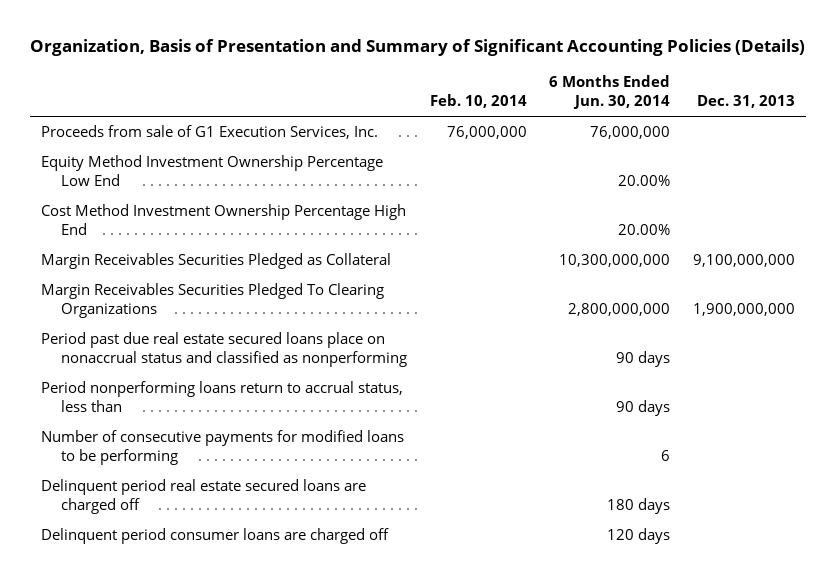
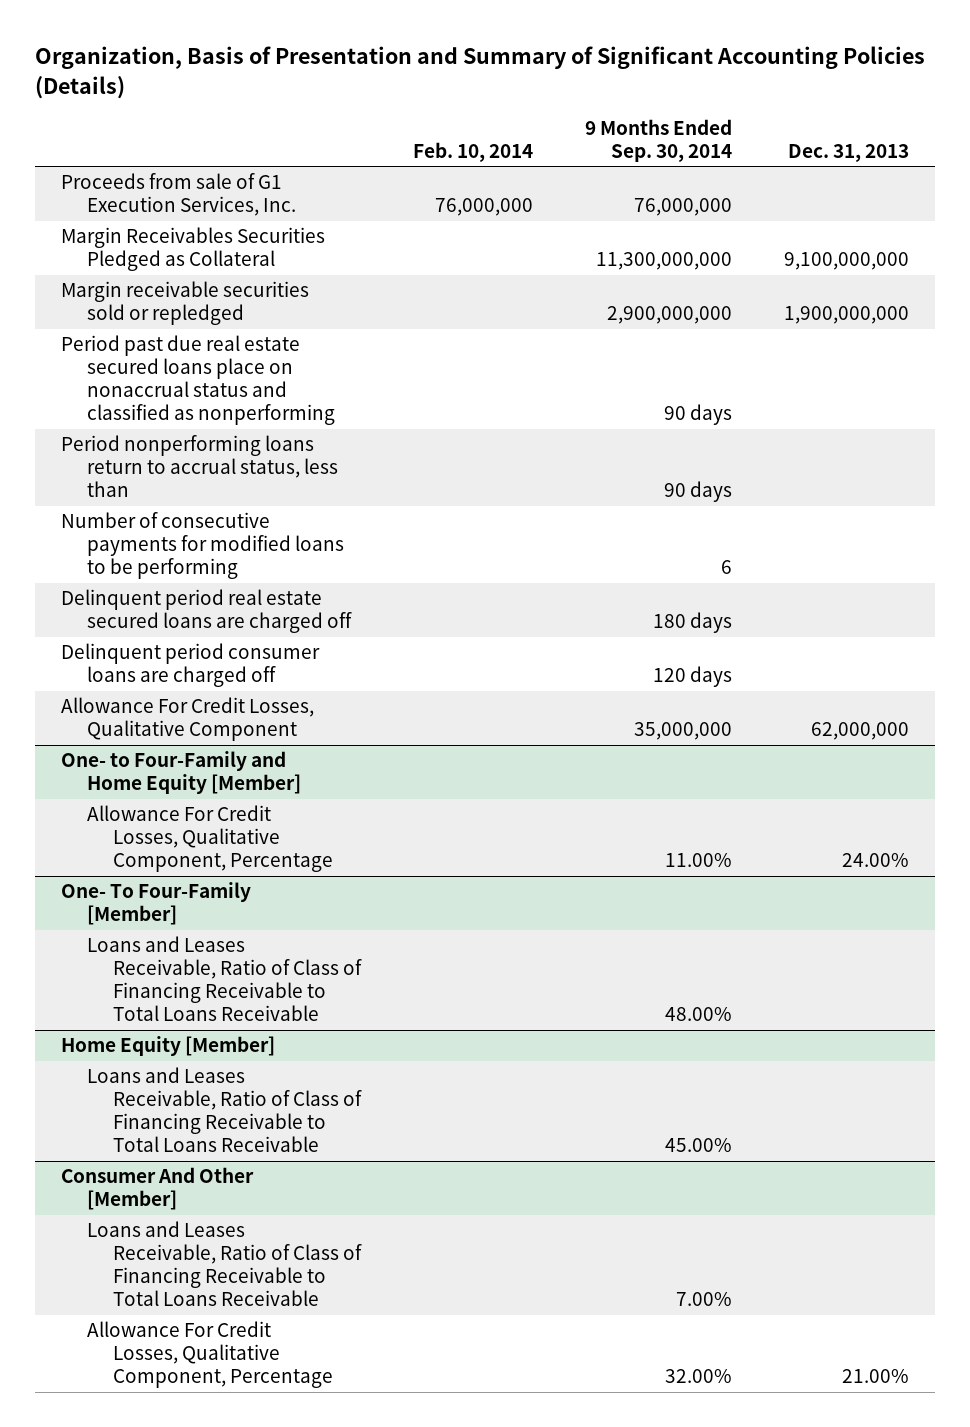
- | Feb. 10, 2014 | 6 Months Ended Jun. 30, 2014 | Dec. 31, 2013
+ | Feb. 10, 2014 | 9 Months Ended Sep. 30, 2014 | Dec. 31, 2013
- Equity Method Investment Ownership Percentage Low End | | 20.00% |
- Cost Method Investment Ownership Percentage High End | | 20.00% |
- Margin Receivables Securities Pledged To Clearing Organizations | | 2,800,000,000 | 1,900,000,000
+ Margin receivable securities sold or repledged | | 2,900,000,000 | 1,900,000,000
+ Allowance For Credit Losses, Qualitative Component | | 35,000,000 | 62,000,000
+ One- to Four-Family and Home Equity [Member]
+ Allowance For Credit Losses, Qualitative Component, Percentage | | 11.00% | 24.00%
+ One- To Four-Family [Member]
+ Loans and Leases Receivable, Ratio of Class of Financing Receivable to Total Loans Receivable | | 48.00% |
+ Home Equity [Member]
+ Loans and Leases Receivable, Ratio of Class of Financing Receivable to Total Loans Receivable | | 45.00% |
+ Consumer And Other [Member]
+ Loans and Leases Receivable, Ratio of Class of Financing Receivable to Total Loans Receivable | | 7.00% |
+ Allowance For Credit Losses, Qualitative Component, Percentage | | 32.00% | 21.00%

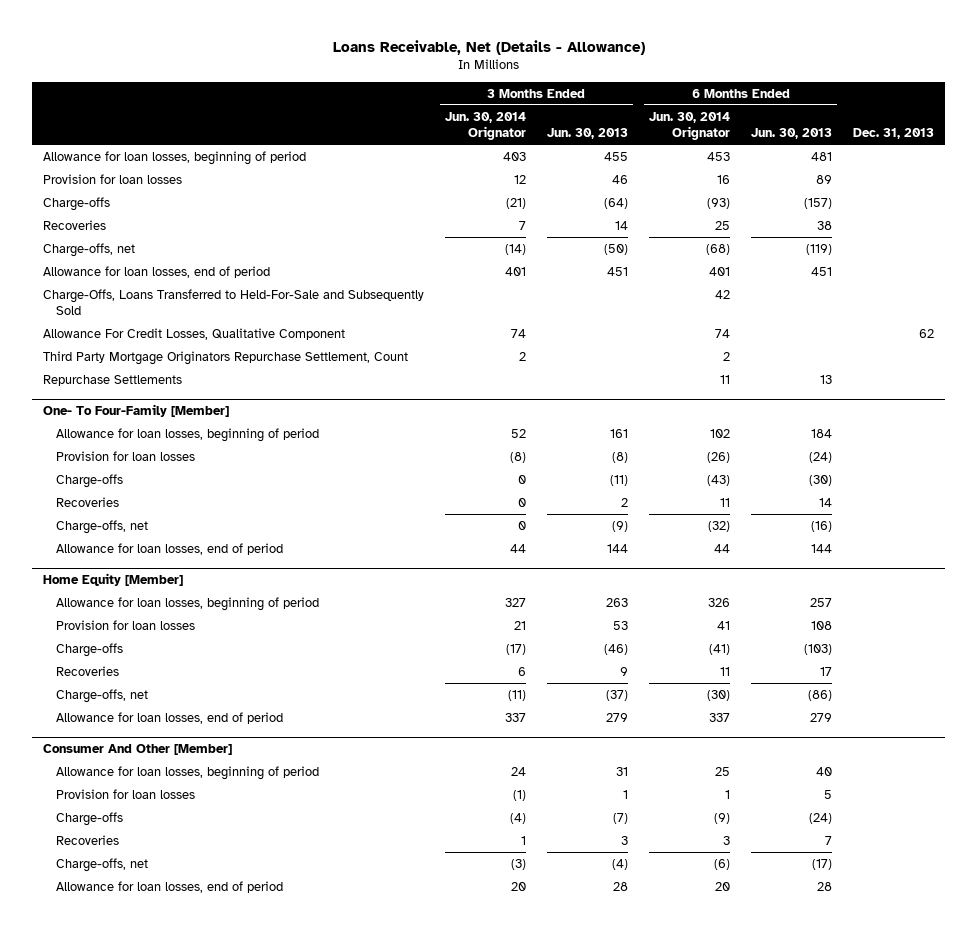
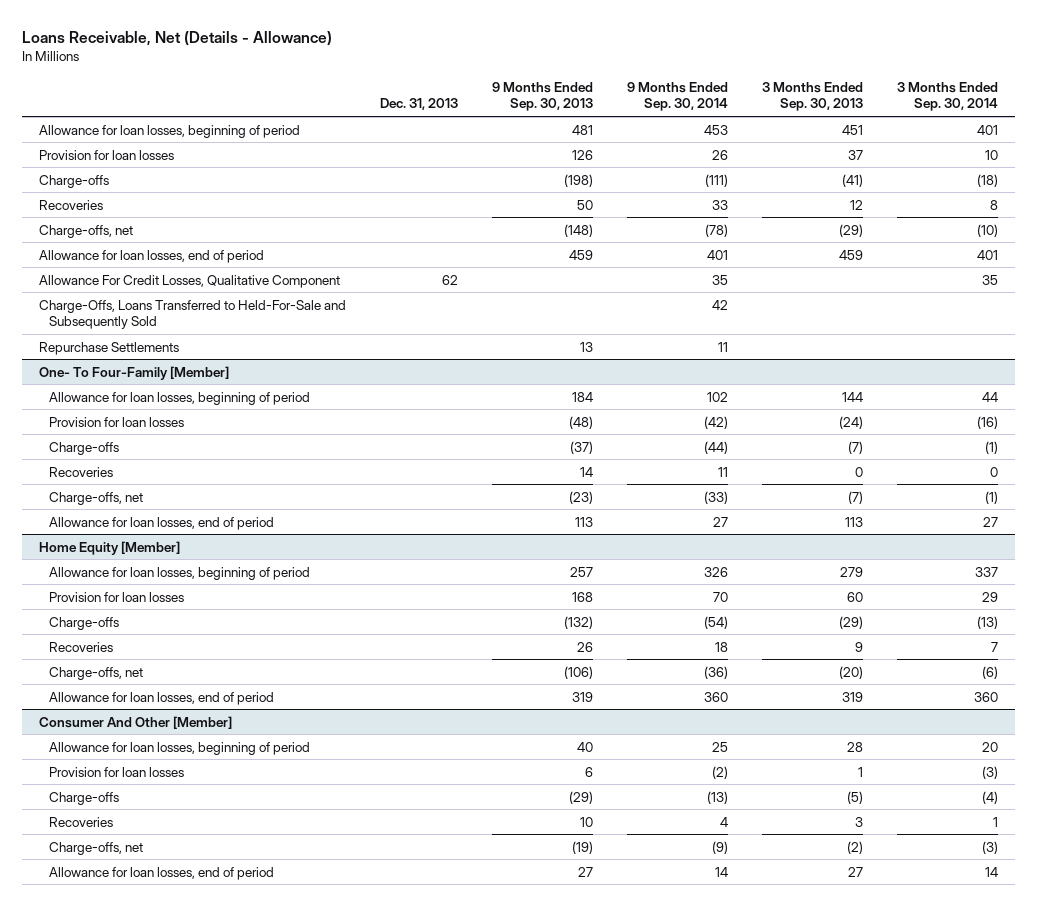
- | 3 Months Ended Jun. 30, 2014 Orignator | 3 Months Ended Jun. 30, 2013 | 6 Months Ended Jun. 30, 2014 Orignator | 6 Months Ended Jun. 30, 2013 | Dec. 31, 2013
+ | Dec. 31, 2013 | 9 Months Ended Sep. 30, 2013 | 9 Months Ended Sep. 30, 2014 | 3 Months Ended Sep. 30, 2013 | 3 Months Ended Sep. 30, 2014
- Third Party Mortgage Originators Repurchase Settlement, Count | 2 | | 2 | |
moved down: Charge-Offs, Loans Transferred to Held-For-Sale and Subsequently Sold | | | 42 | |

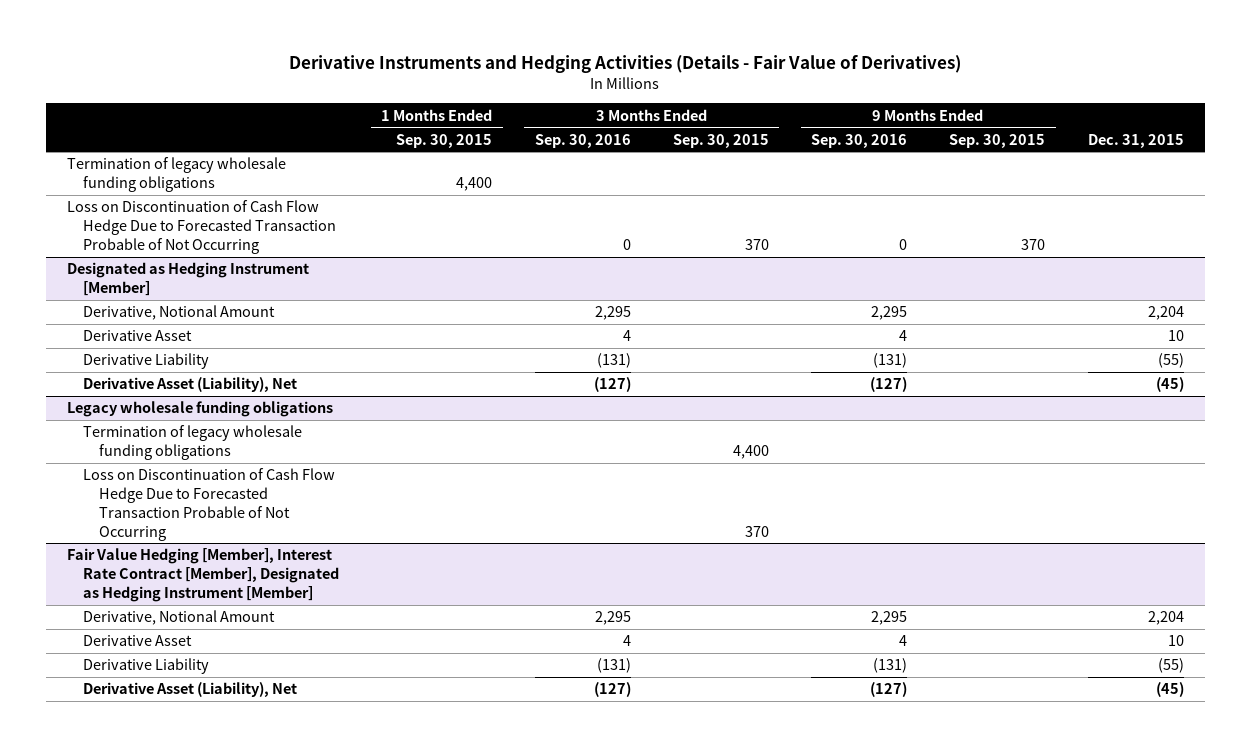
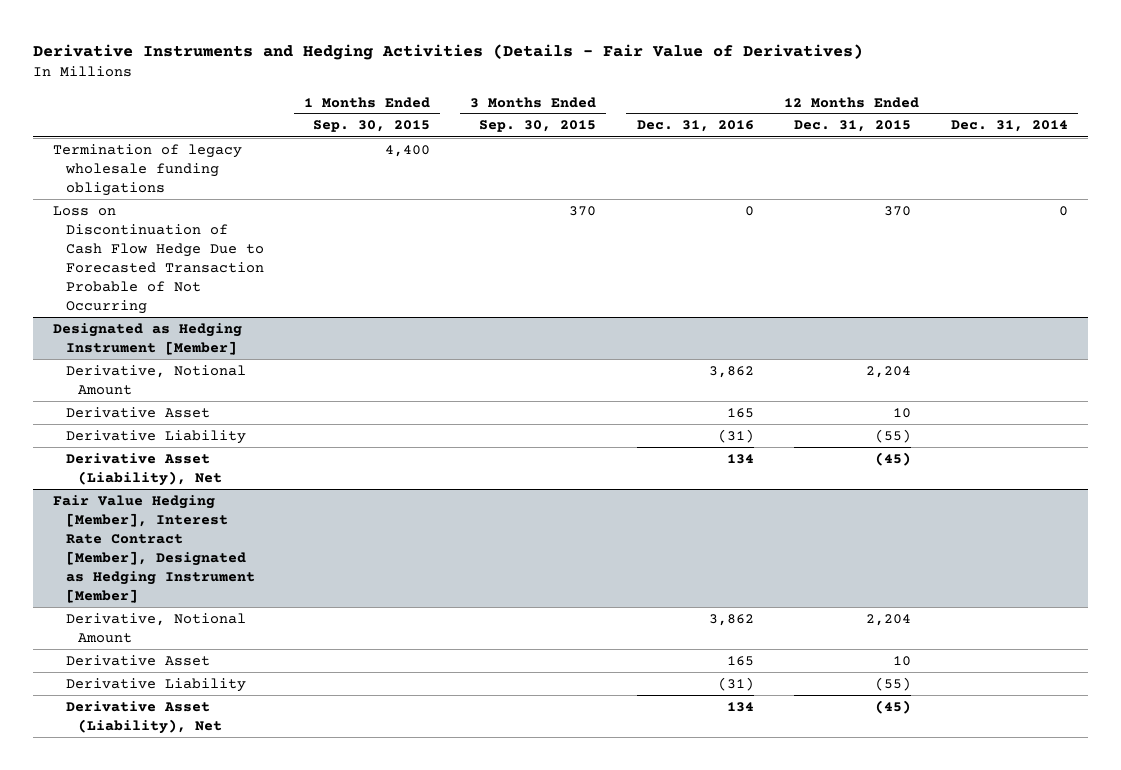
- | 1 Months Ended Sep. 30, 2015 | 3 Months Ended Sep. 30, 2016 | 3 Months Ended Sep. 30, 2015 | 9 Months Ended Sep. 30, 2016 | 9 Months Ended Sep. 30, 2015 | Dec. 31, 2015
+ | 1 Months Ended Sep. 30, 2015 | 3 Months Ended Sep. 30, 2015 | 12 Months Ended Dec. 31, 2016 | 12 Months Ended Dec. 31, 2015 | 12 Months Ended Dec. 31, 2014
- Legacy wholesale funding obligations
- Termination of legacy wholesale funding obligations | | | 4,400 | | |
- Loss on Discontinuation of Cash Flow Hedge Due to Forecasted Transaction Probable of Not Occurring | | | 370 | | |

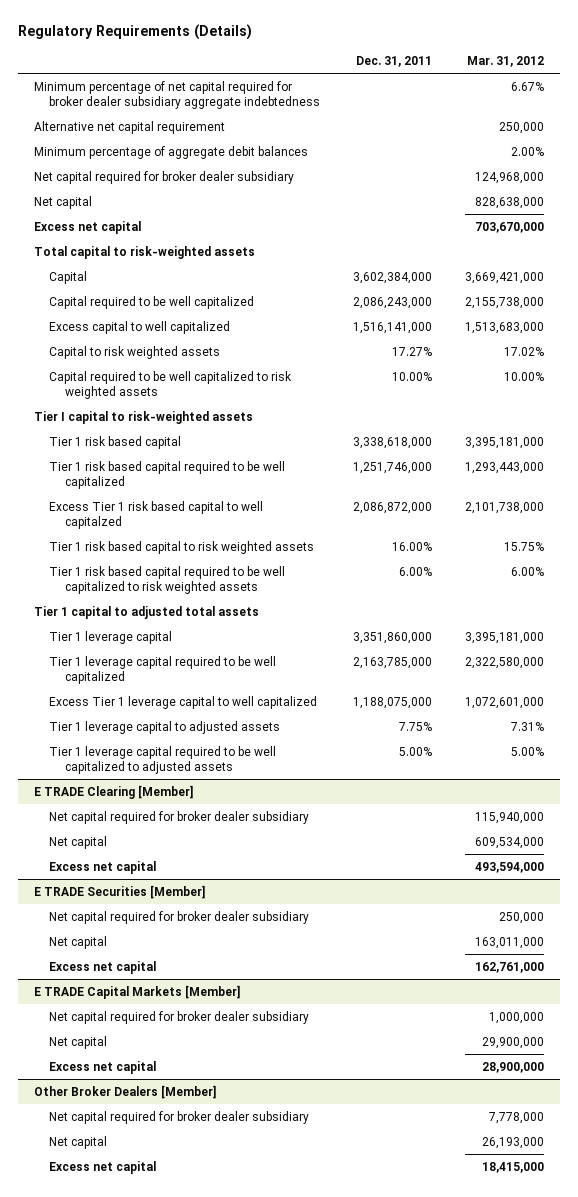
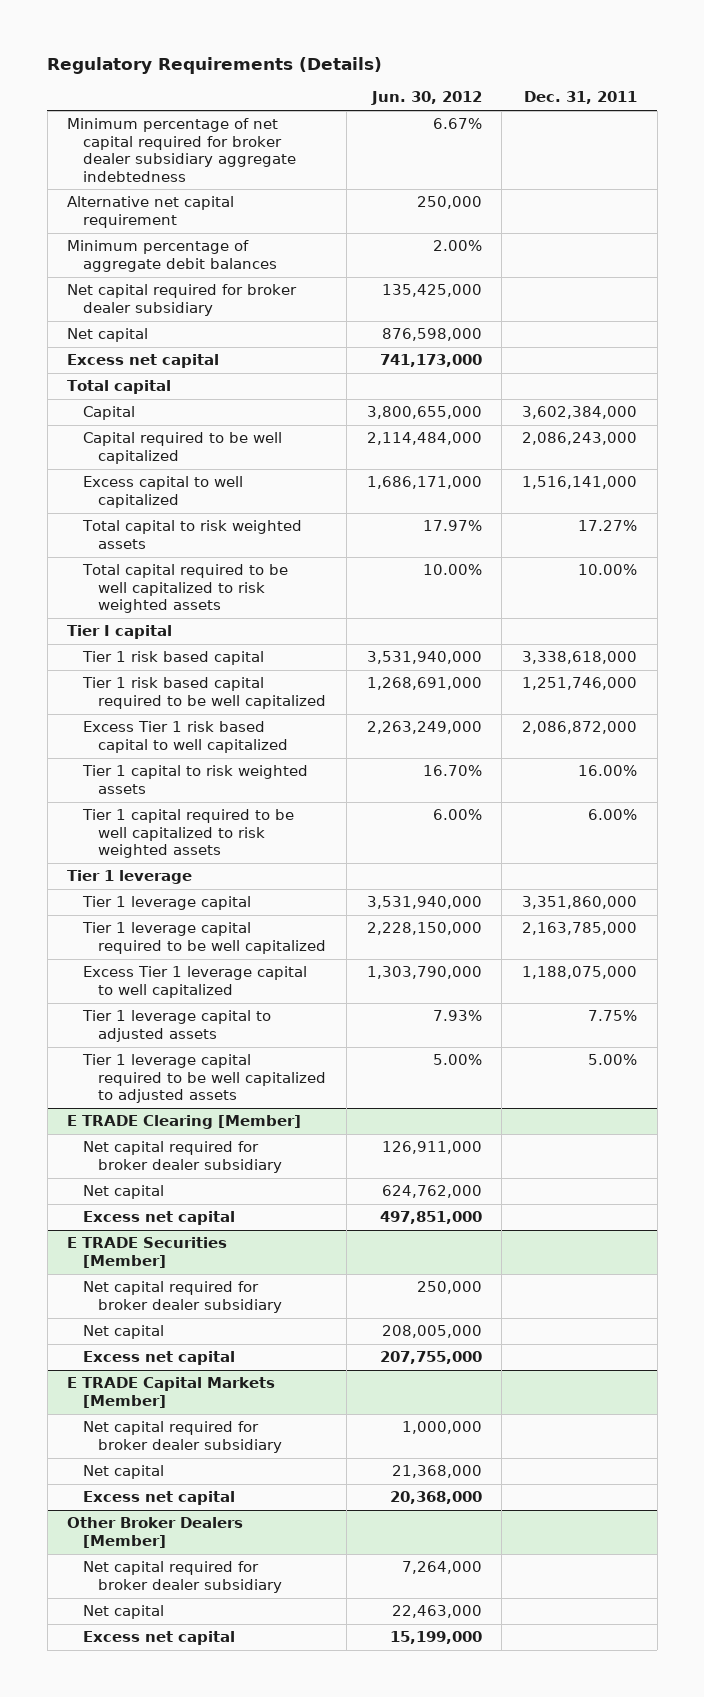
- | Dec. 31, 2011 | Mar. 31, 2012
+ | Jun. 30, 2012 | Dec. 31, 2011
- Total capital to risk-weighted assets
+ Total capital
- Capital to risk weighted assets | 17.27% | 17.02%
- Capital required to be well capitalized to risk weighted assets | 10.00% | 10.00%
- Tier I capital to risk-weighted assets
+ Total capital to risk weighted assets | 17.97% | 17.27%
+ Total capital required to be well capitalized to risk weighted assets | 10.00% | 10.00%
+ Tier I capital
- Excess Tier 1 risk based capital to well capitalzed | 2,086,872,000 | 2,101,738,000
- Tier 1 risk based capital to risk weighted assets | 16.00% | 15.75%
- Tier 1 risk based capital required to be well capitalized to risk weighted assets | 6.00% | 6.00%
- Tier 1 capital to adjusted total assets
+ Excess Tier 1 risk based capital to well capitalized | 2,263,249,000 | 2,086,872,000
+ Tier 1 capital to risk weighted assets | 16.70% | 16.00%
+ Tier 1 capital required to be well capitalized to risk weighted assets | 6.00% | 6.00%
+ Tier 1 leverage

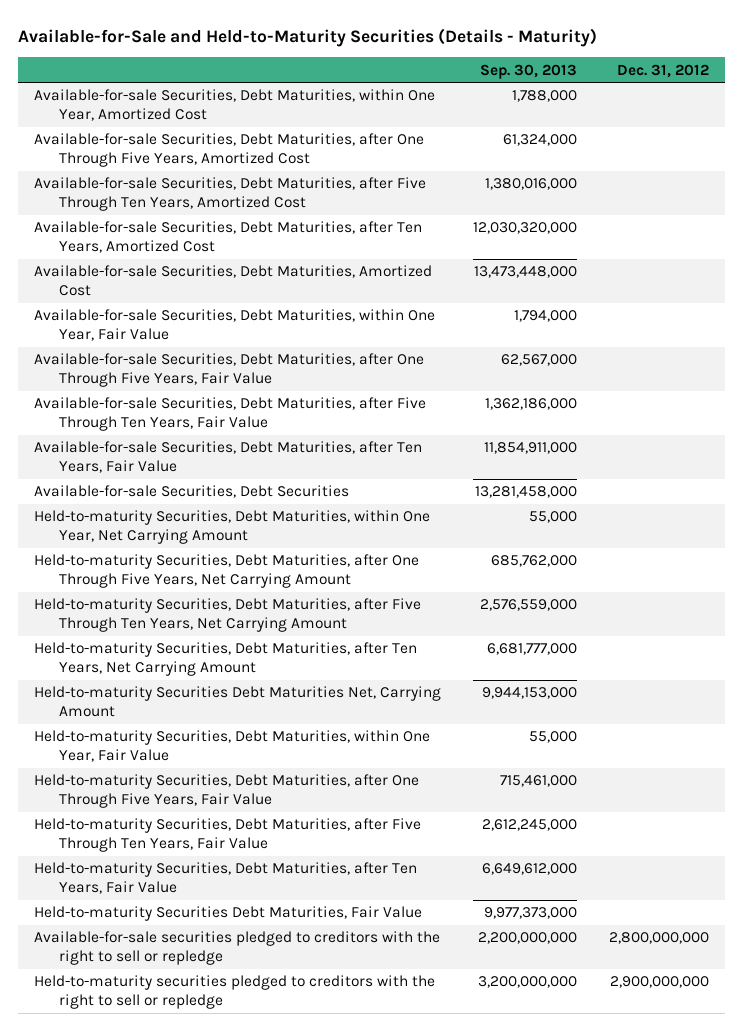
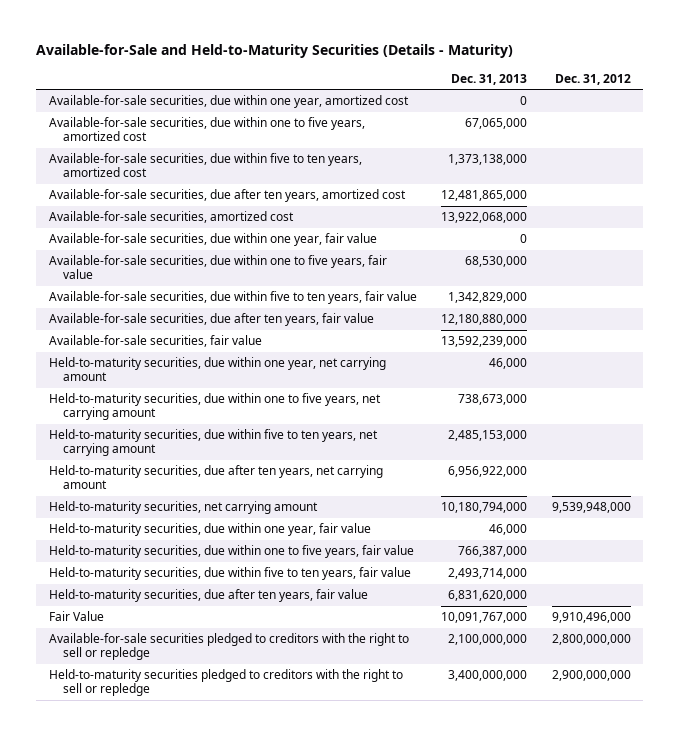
- | Sep. 30, 2013 | Dec. 31, 2012
+ | Dec. 31, 2013 | Dec. 31, 2012
- Available-for-sale Securities, Debt Maturities, within One Year, Amortized Cost | 1,788,000 |
- Available-for-sale Securities, Debt Maturities, after One Through Five Years, Amortized Cost | 61,324,000 |
- Available-for-sale Securities, Debt Maturities, after Five Through Ten Years, Amortized Cost | 1,380,016,000 |
- Available-for-sale Securities, Debt Maturities, after Ten Years, Amortized Cost | 12,030,320,000 |
- Available-for-sale Securities, Debt Maturities, Amortized Cost | 13,473,448,000 |
- Available-for-sale Securities, Debt Maturities, within One Year, Fair Value | 1,794,000 |
- Available-for-sale Securities, Debt Maturities, after One Through Five Years, Fair Value | 62,567,000 |
- Available-for-sale Securities, Debt Maturities, after Five Through Ten Years, Fair Value | 1,362,186,000 |
- Available-for-sale Securities, Debt Maturities, after Ten Years, Fair Value | 11,854,911,000 |
- Available-for-sale Securities, Debt Securities | 13,281,458,000 |
- Held-to-maturity Securities, Debt Maturities, within One Year, Net Carrying Amount | 55,000 |
- Held-to-maturity Securities, Debt Maturities, after One Through Five Years, Net Carrying Amount | 685,762,000 |
- Held-to-maturity Securities, Debt Maturities, after Five Through Ten Years, Net Carrying Amount | 2,576,559,000 |
- Held-to-maturity Securities, Debt Maturities, after Ten Years, Net Carrying Amount | 6,681,777,000 |
- Held-to-maturity Securities Debt Maturities Net, Carrying Amount | 9,944,153,000 |
- Held-to-maturity Securities, Debt Maturities, within One Year, Fair Value | 55,000 |
- Held-to-maturity Securities, Debt Maturities, after One Through Five Years, Fair Value | 715,461,000 |
- Held-to-maturity Securities, Debt Maturities, after Five Through Ten Years, Fair Value | 2,612,245,000 |
- Held-to-maturity Securities, Debt Maturities, after Ten Years, Fair Value | 6,649,612,000 |
- Held-to-maturity Securities Debt Maturities, Fair Value | 9,977,373,000 |
+ Available-for-sale securities, due within one year, amortized cost | 0 |
+ Available-for-sale securities, due within one to five years, amortized cost | 67,065,000 |
+ Available-for-sale securities, due within five to ten years, amortized cost | 1,373,138,000 |
+ Available-for-sale securities, due after ten years, amortized cost | 12,481,865,000 |
+ Available-for-sale securities, amortized cost | 13,922,068,000 |
+ Available-for-sale securities, due within one year, fair value | 0 |
+ Available-for-sale securities, due within one to five years, fair value | 68,530,000 |
+ Available-for-sale securities, due within five to ten years, fair value | 1,342,829,000 |
+ Available-for-sale securities, due after ten years, fair value | 12,180,880,000 |
+ Available-for-sale securities, fair value | 13,592,239,000 |
+ Held-to-maturity securities, due within one year, net carrying amount | 46,000 |
+ Held-to-maturity securities, due within one to five years, net carrying amount | 738,673,000 |
+ Held-to-maturity securities, due within five to ten years, net carrying amount | 2,485,153,000 |
+ Held-to-maturity securities, due after ten years, net carrying amount | 6,956,922,000 |
+ Held-to-maturity securities, net carrying amount | 10,180,794,000 | 9,539,948,000
+ Held-to-maturity securities, due within one year, fair value | 46,000 |
+ Held-to-maturity securities, due within one to five years, fair value | 766,387,000 |
+ Held-to-maturity securities, due within five to ten years, fair value | 2,493,714,000 |
+ Held-to-maturity securities, due after ten years, fair value | 6,831,620,000 |
+ Fair Value | 10,091,767,000 | 9,910,496,000

